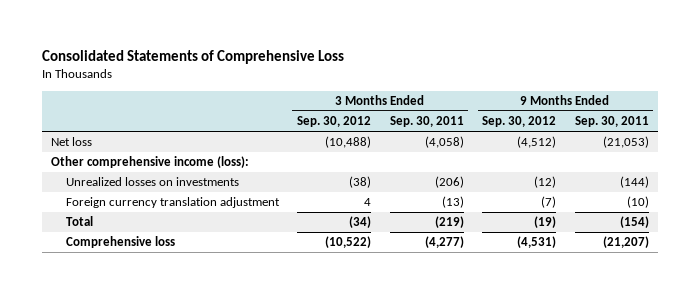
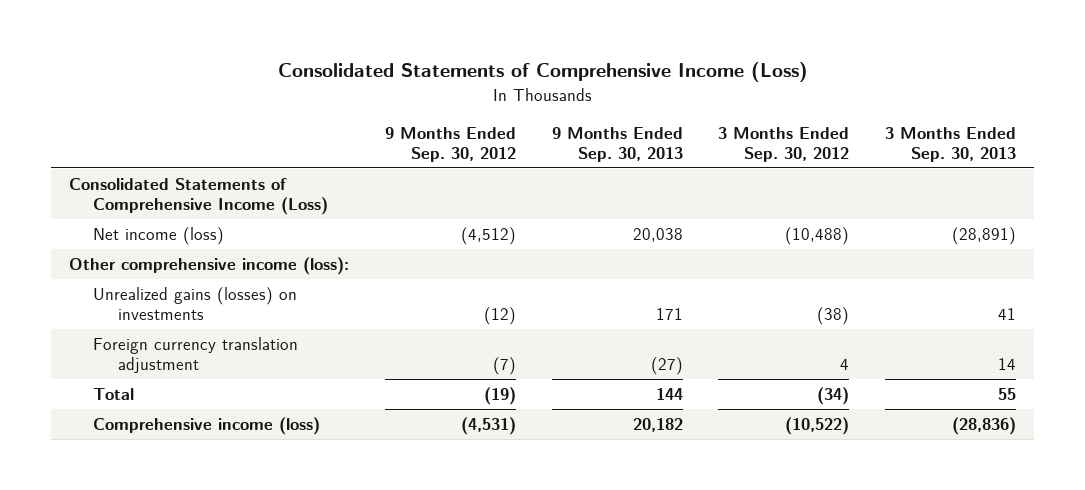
- Consolidated Statements of Comprehensive Loss
+ Consolidated Statements of Comprehensive Income (Loss)
- | 3 Months Ended Sep. 30, 2012 | 3 Months Ended Sep. 30, 2011 | 9 Months Ended Sep. 30, 2012 | 9 Months Ended Sep. 30, 2011
+ | 9 Months Ended Sep. 30, 2012 | 9 Months Ended Sep. 30, 2013 | 3 Months Ended Sep. 30, 2012 | 3 Months Ended Sep. 30, 2013
- Net loss | (10,488) | (4,058) | (4,512) | (21,053)
+ Consolidated Statements of Comprehensive Income (Loss)
+ Net income (loss) | (4,512) | 20,038 | (10,488) | (28,891)
- Unrealized losses on investments | (38) | (206) | (12) | (144)
+ Unrealized gains (losses) on investments | (12) | 171 | (38) | 41
- Comprehensive loss | (10,522) | (4,277) | (4,531) | (21,207)
+ Comprehensive income (loss) | (4,531) | 20,182 | (10,522) | (28,836)

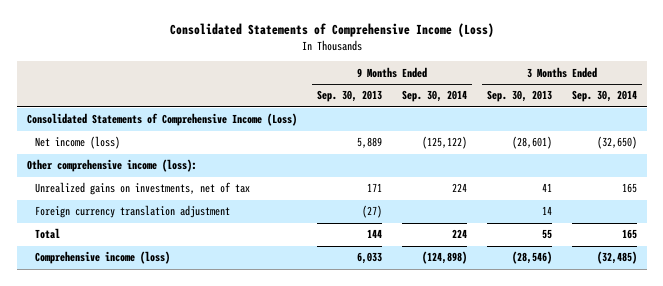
- | 9 Months Ended Sep. 30, 2012 | 9 Months Ended Sep. 30, 2013 | 3 Months Ended Sep. 30, 2012 | 3 Months Ended Sep. 30, 2013
+ | 9 Months Ended Sep. 30, 2013 | 9 Months Ended Sep. 30, 2014 | 3 Months Ended Sep. 30, 2013 | 3 Months Ended Sep. 30, 2014
- Net income (loss) | (4,512) | 20,038 | (10,488) | (28,891)
+ Net income (loss) | 5,889 | (125,122) | (28,601) | (32,650)
- Unrealized gains (losses) on investments | (12) | 171 | (38) | 41
+ Unrealized gains on investments, net of tax | 171 | 224 | 41 | 165
- Comprehensive income (loss) | (4,531) | 20,182 | (10,522) | (28,836)
+ Comprehensive income (loss) | 6,033 | (124,898) | (28,546) | (32,485)

